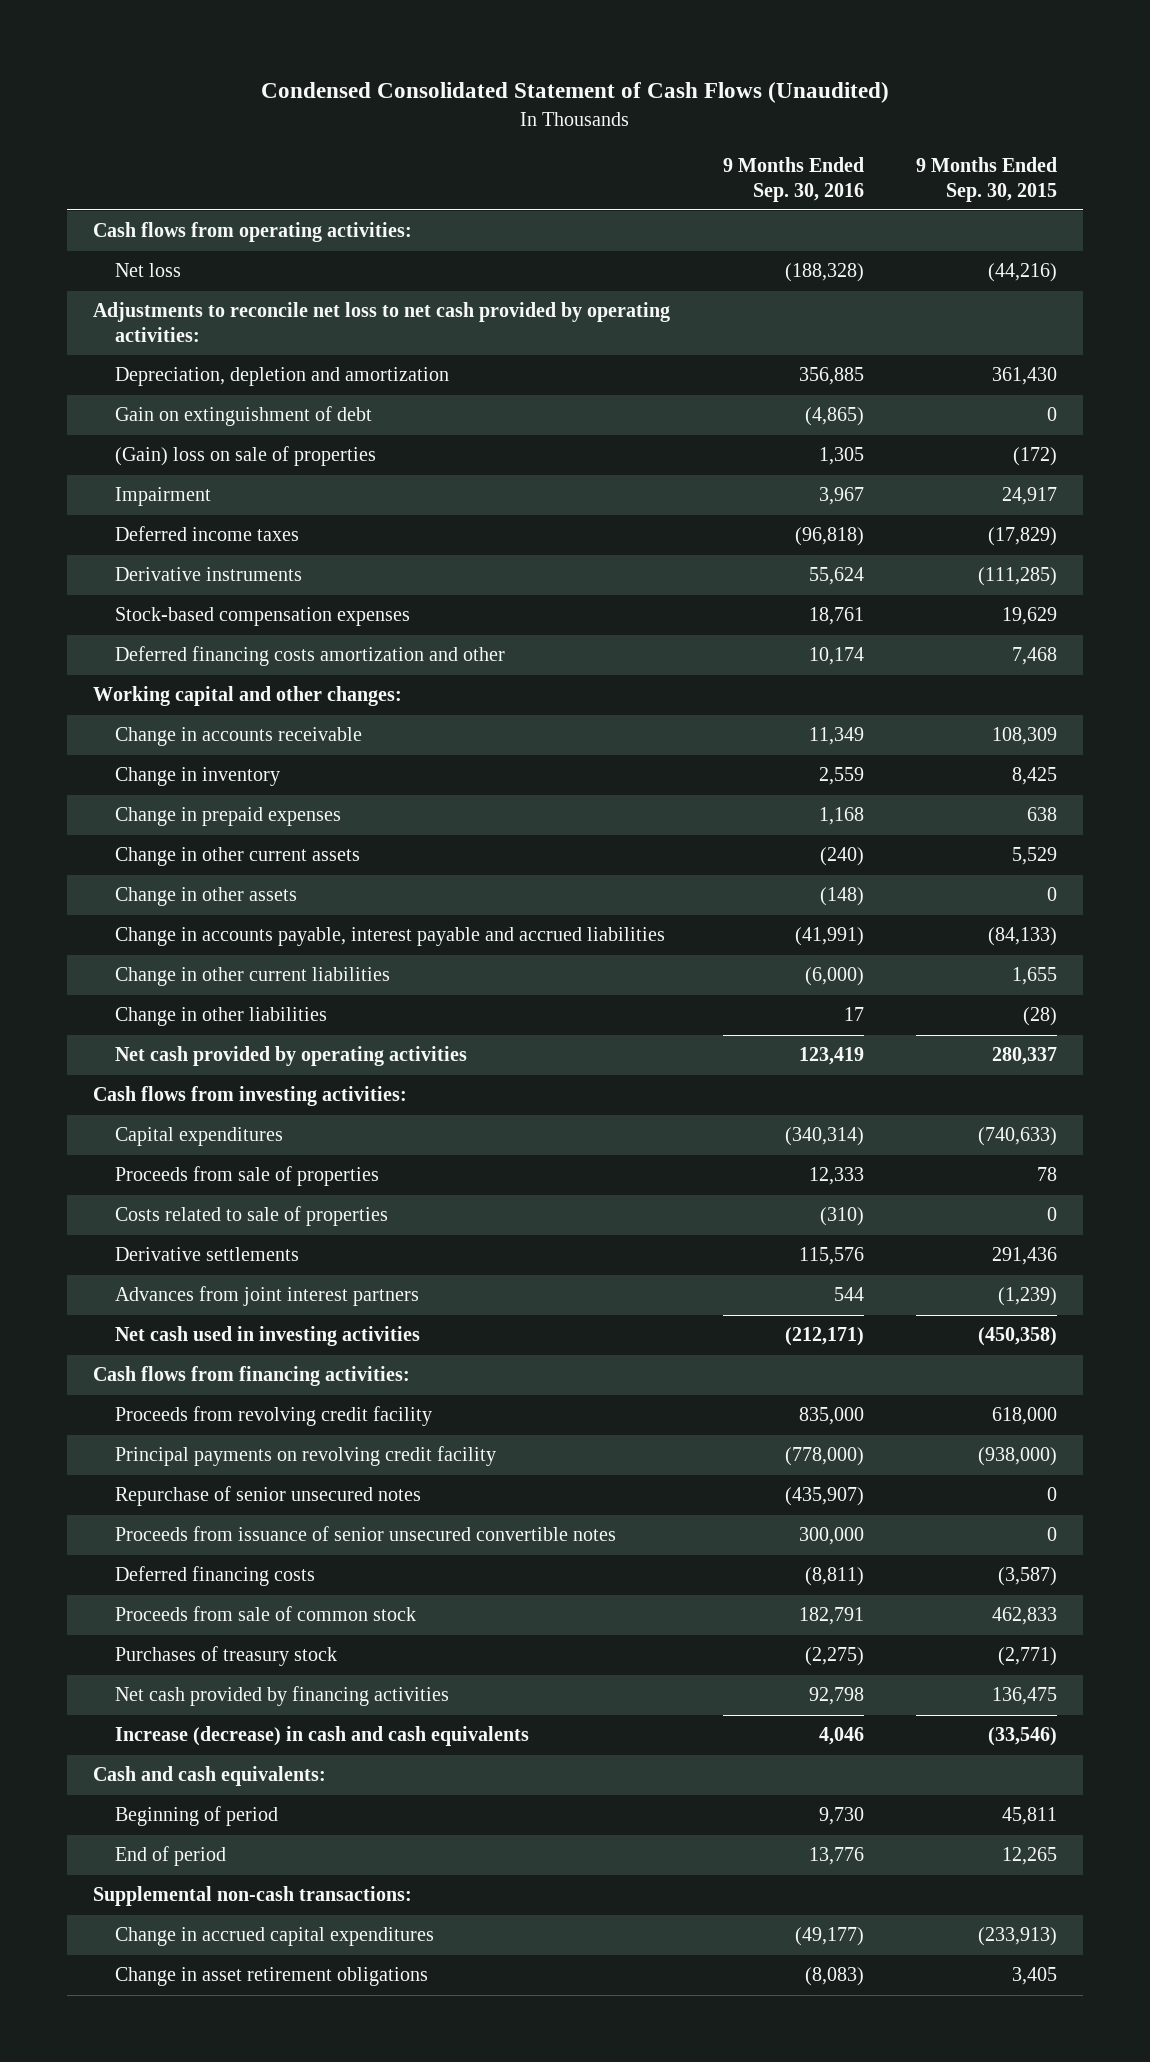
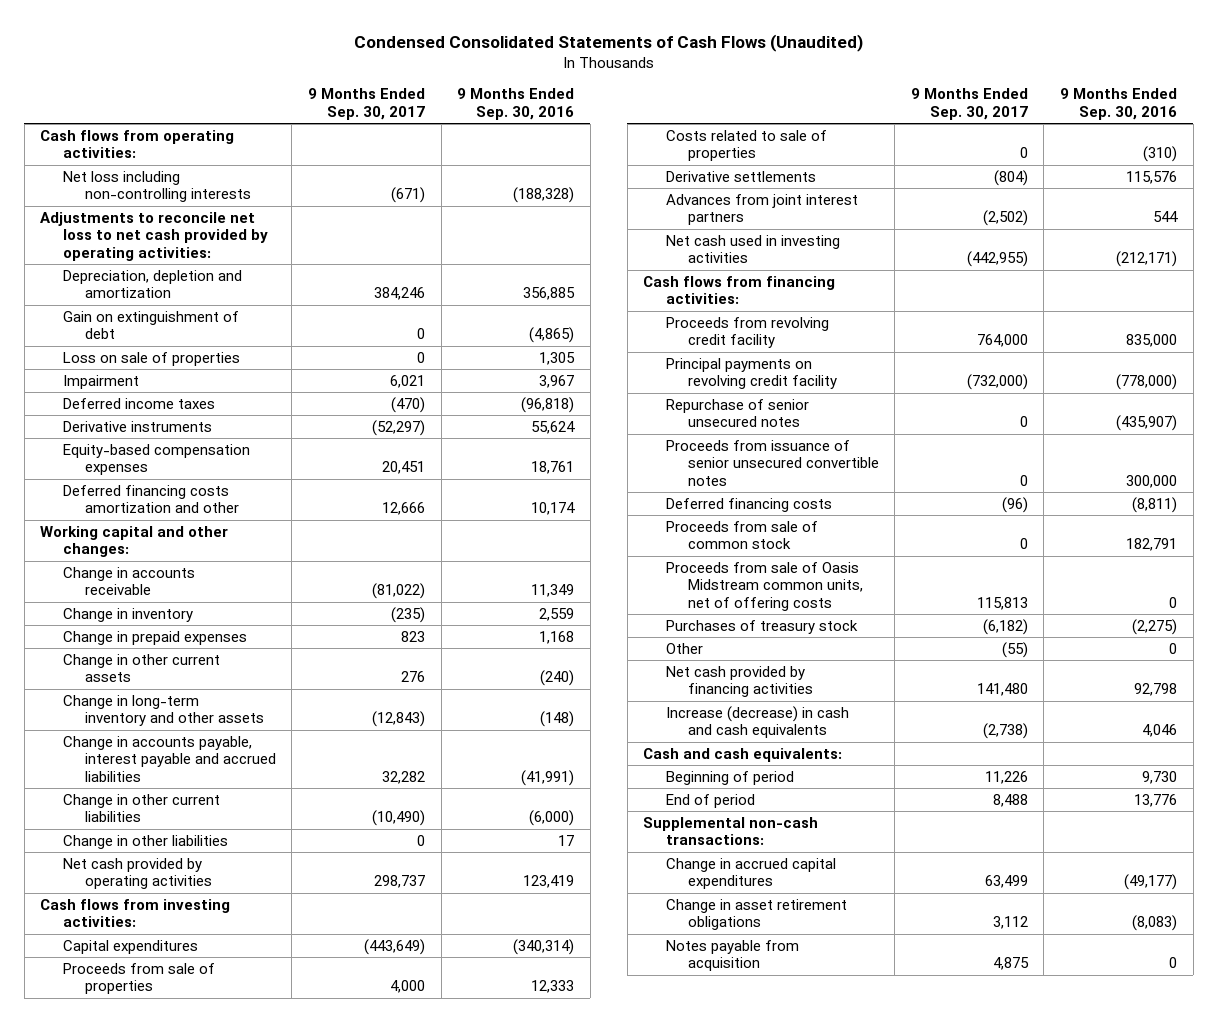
- Condensed Consolidated Statement of Cash Flows (Unaudited)
+ Condensed Consolidated Statements of Cash Flows (Unaudited)
- | 9 Months Ended Sep. 30, 2016 | 9 Months Ended Sep. 30, 2015
+ | 9 Months Ended Sep. 30, 2017 | 9 Months Ended Sep. 30, 2016
- Net loss | (188,328) | (44,216)
+ Net loss including non-controlling interests | (671) | (188,328)
- (Gain) loss on sale of properties | 1,305 | (172)
+ Loss on sale of properties | 0 | 1,305
- Stock-based compensation expenses | 18,761 | 19,629
+ Equity-based compensation expenses | 20,451 | 18,761
- Change in other assets | (148) | 0
+ Change in long-term inventory and other assets | (12,843) | (148)
+ Proceeds from sale of Oasis Midstream common units, net of offering costs | 115,813 | 0
+ Other | (55) | 0
+ Notes payable from acquisition | 4,875 | 0

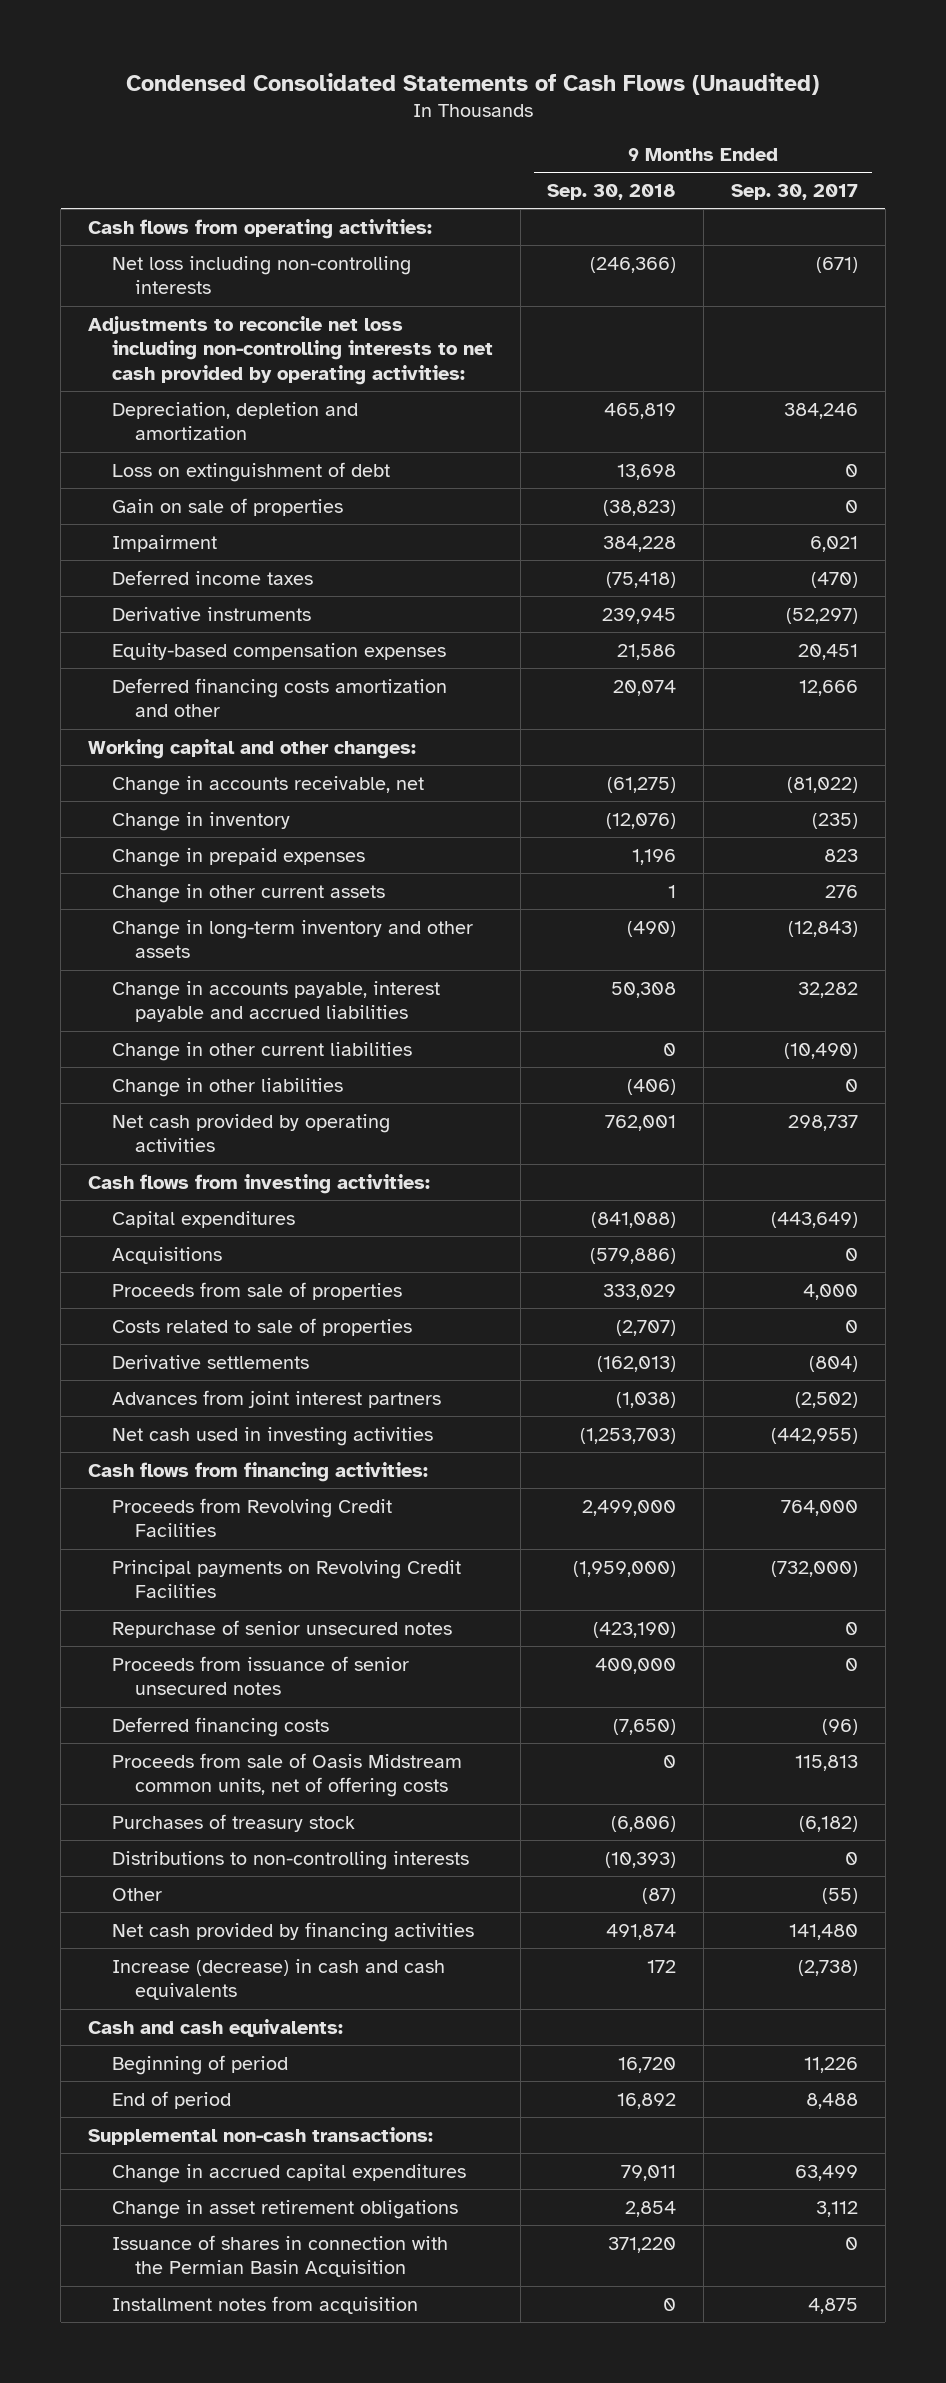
- | 9 Months Ended Sep. 30, 2017 | 9 Months Ended Sep. 30, 2016
+ | 9 Months Ended Sep. 30, 2018 | 9 Months Ended Sep. 30, 2017
- Adjustments to reconcile net loss to net cash provided by operating activities:
+ Adjustments to reconcile net loss including non-controlling interests to net cash provided by operating activities:
- Gain on extinguishment of debt | 0 | (4,865)
- Loss on sale of properties | 0 | 1,305
+ Loss on extinguishment of debt | 13,698 | 0
+ Gain on sale of properties | (38,823) | 0
- Change in accounts receivable | (81,022) | 11,349
+ Change in accounts receivable, net | (61,275) | (81,022)
+ Acquisitions | (579,886) | 0
- Proceeds from revolving credit facility | 764,000 | 835,000
- Principal payments on revolving credit facility | (732,000) | (778,000)
+ Proceeds from Revolving Credit Facilities | 2,499,000 | 764,000
+ Principal payments on Revolving Credit Facilities | (1,959,000) | (732,000)
- Proceeds from issuance of senior unsecured convertible notes | 0 | 300,000
+ Proceeds from issuance of senior unsecured notes | 400,000 | 0
- Proceeds from sale of common stock | 0 | 182,791
+ Distributions to non-controlling interests | (10,393) | 0
- Notes payable from acquisition | 4,875 | 0
+ Issuance of shares in connection with the Permian Basin Acquisition | 371,220 | 0
+ Installment notes from acquisition | 0 | 4,875

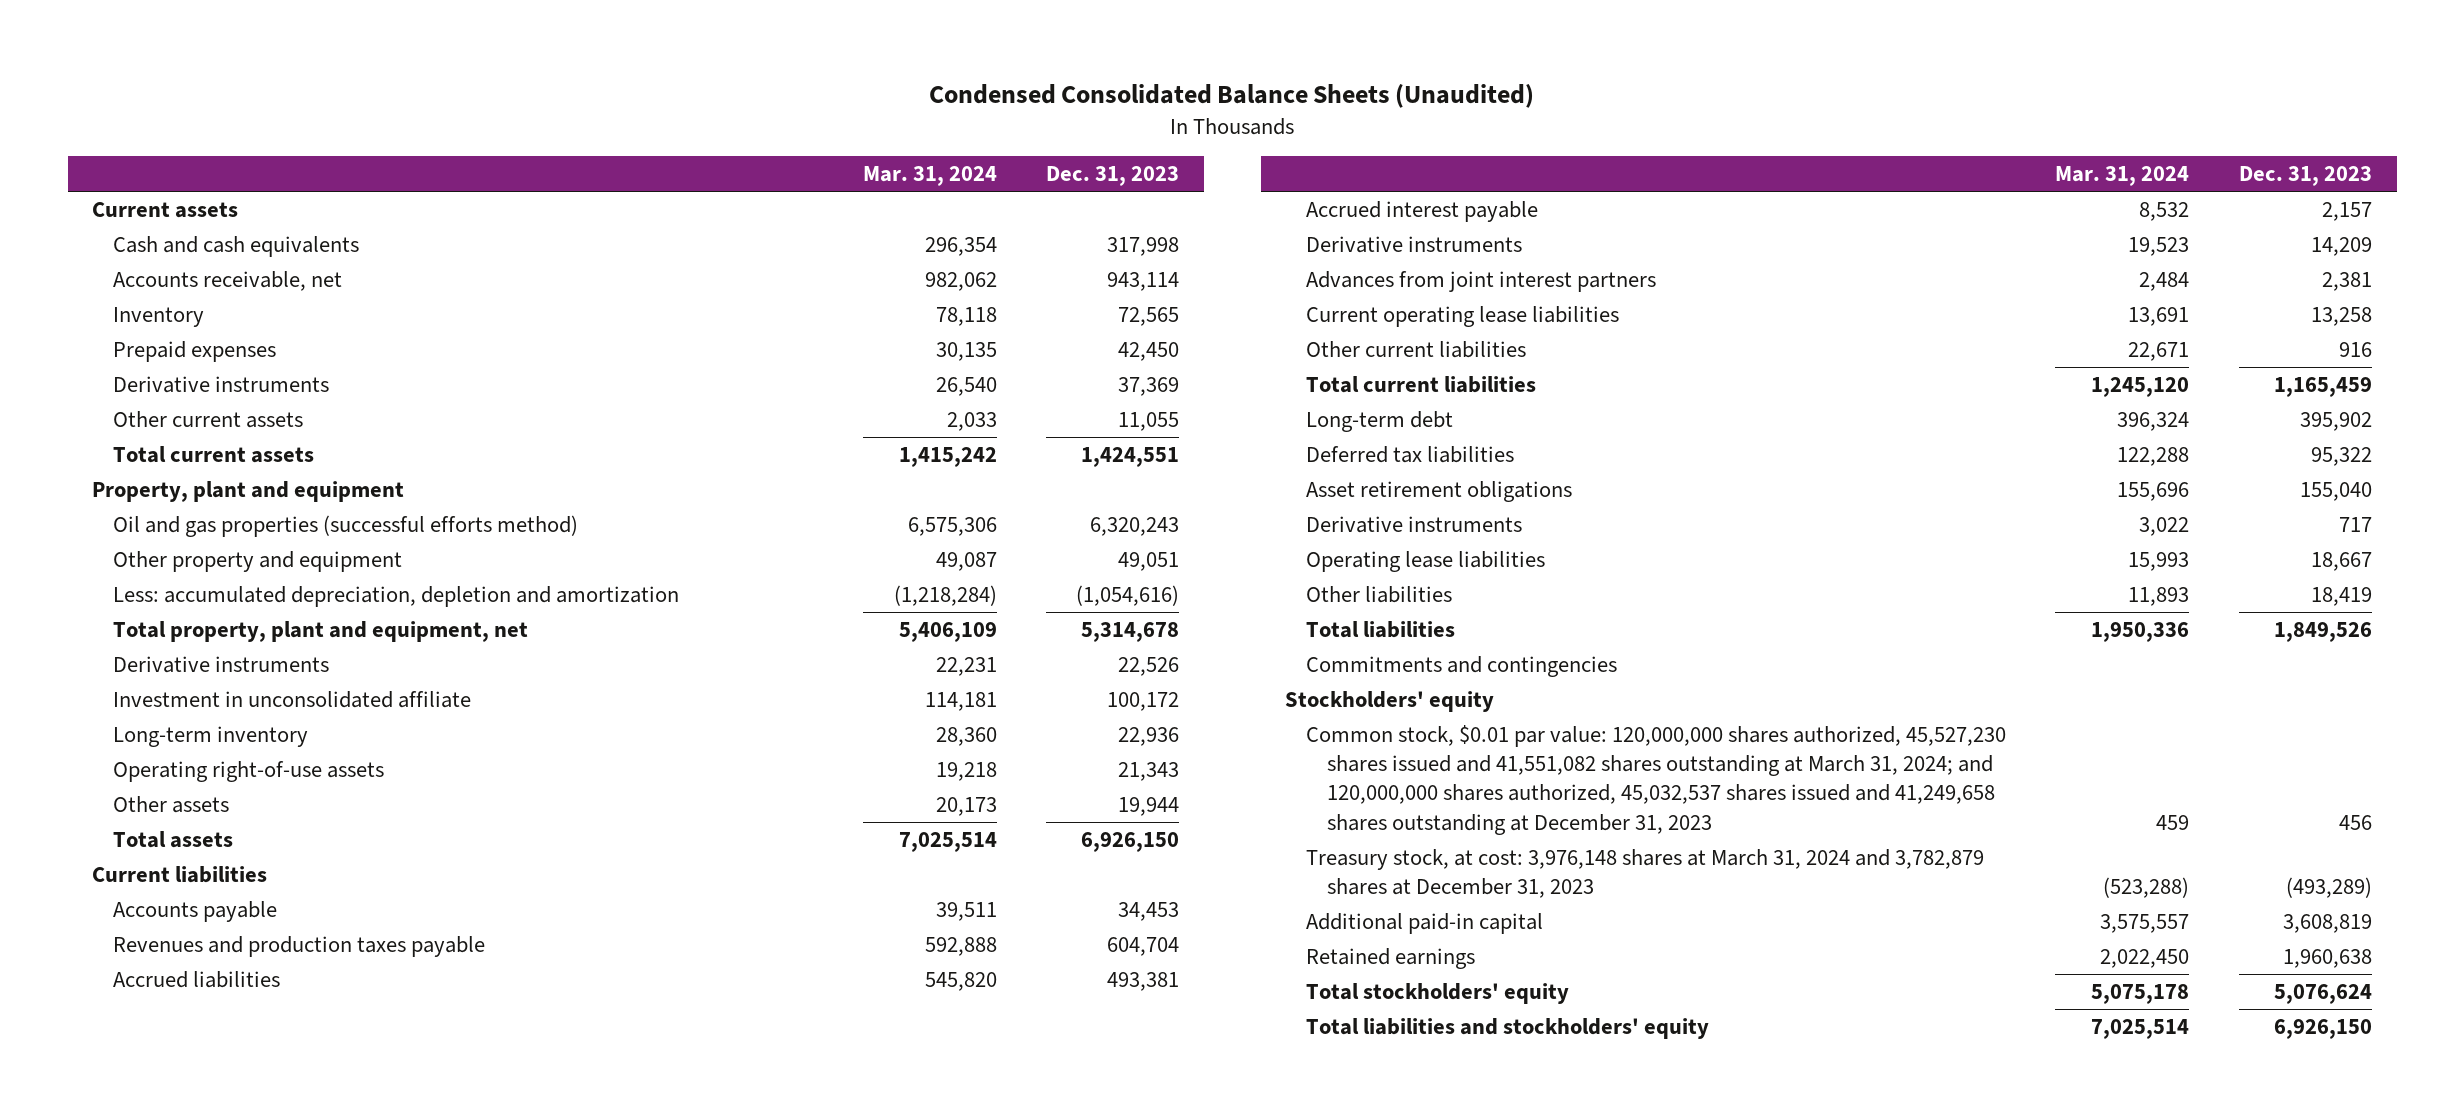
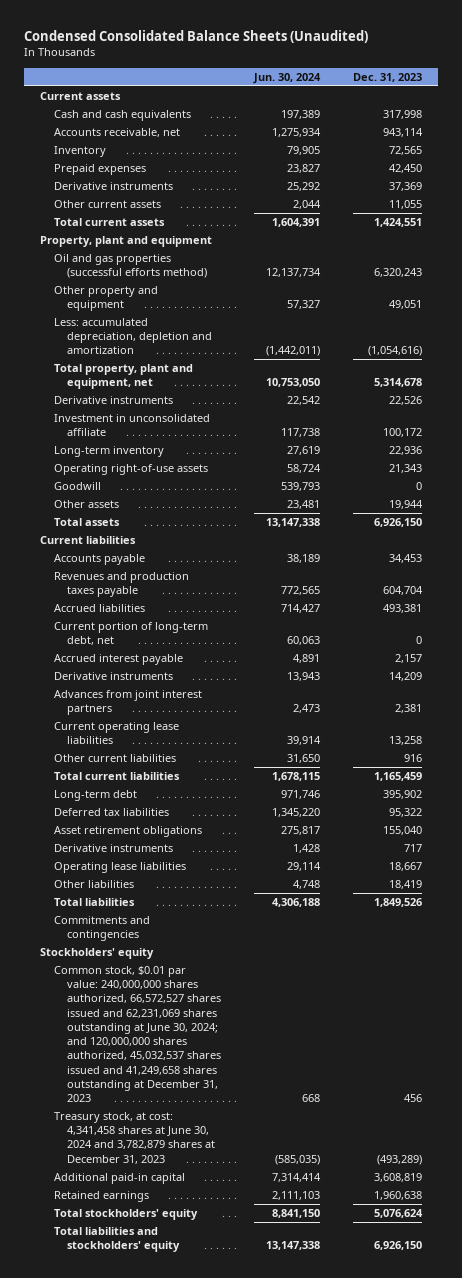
- | Mar. 31, 2024 | Dec. 31, 2023
+ | Jun. 30, 2024 | Dec. 31, 2023
+ Goodwill | 539,793 | 0
+ Current portion of long-term debt, net | 60,063 | 0
- Common stock, $0.01 par value: 120,000,000 shares authorized, 45,527,230 shares issued and 41,551,082 shares outstanding at March 31, 2024; and 120,000,000 shares authorized, 45,032,537 shares issued and 41,249,658 shares outstanding at December 31, 2023 | 459 | 456
- Treasury stock, at cost: 3,976,148 shares at March 31, 2024 and 3,782,879 shares at December 31, 2023 | (523,288) | (493,289)
+ Common stock, $0.01 par value: 240,000,000 shares authorized, 66,572,527 shares issued and 62,231,069 shares outstanding at June 30, 2024; and 120,000,000 shares authorized, 45,032,537 shares issued and 41,249,658 shares outstanding at December 31, 2023 | 668 | 456
+ Treasury stock, at cost: 4,341,458 shares at June 30, 2024 and 3,782,879 shares at December 31, 2023 | (585,035) | (493,289)

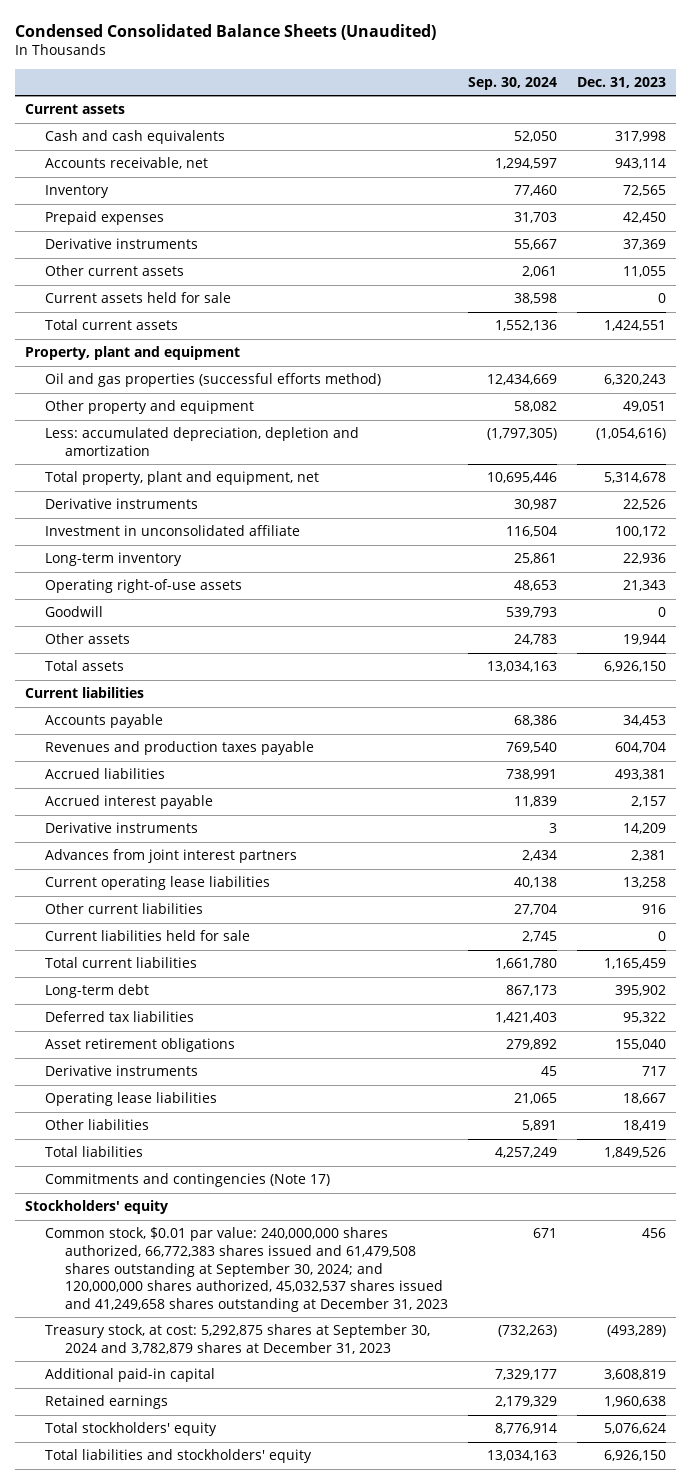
- | Jun. 30, 2024 | Dec. 31, 2023
+ | Sep. 30, 2024 | Dec. 31, 2023
+ Current assets held for sale | 38,598 | 0
- Current portion of long-term debt, net | 60,063 | 0
+ Current liabilities held for sale | 2,745 | 0
- Commitments and contingencies
+ Commitments and contingencies (Note 17)
- Common stock, $0.01 par value: 240,000,000 shares authorized, 66,572,527 shares issued and 62,231,069 shares outstanding at June 30, 2024; and 120,000,000 shares authorized, 45,032,537 shares issued and 41,249,658 shares outstanding at December 31, 2023 | 668 | 456
- Treasury stock, at cost: 4,341,458 shares at June 30, 2024 and 3,782,879 shares at December 31, 2023 | (585,035) | (493,289)
+ Common stock, $0.01 par value: 240,000,000 shares authorized, 66,772,383 shares issued and 61,479,508 shares outstanding at September 30, 2024; and 120,000,000 shares authorized, 45,032,537 shares issued and 41,249,658 shares outstanding at December 31, 2023 | 671 | 456
+ Treasury stock, at cost: 5,292,875 shares at September 30, 2024 and 3,782,879 shares at December 31, 2023 | (732,263) | (493,289)

